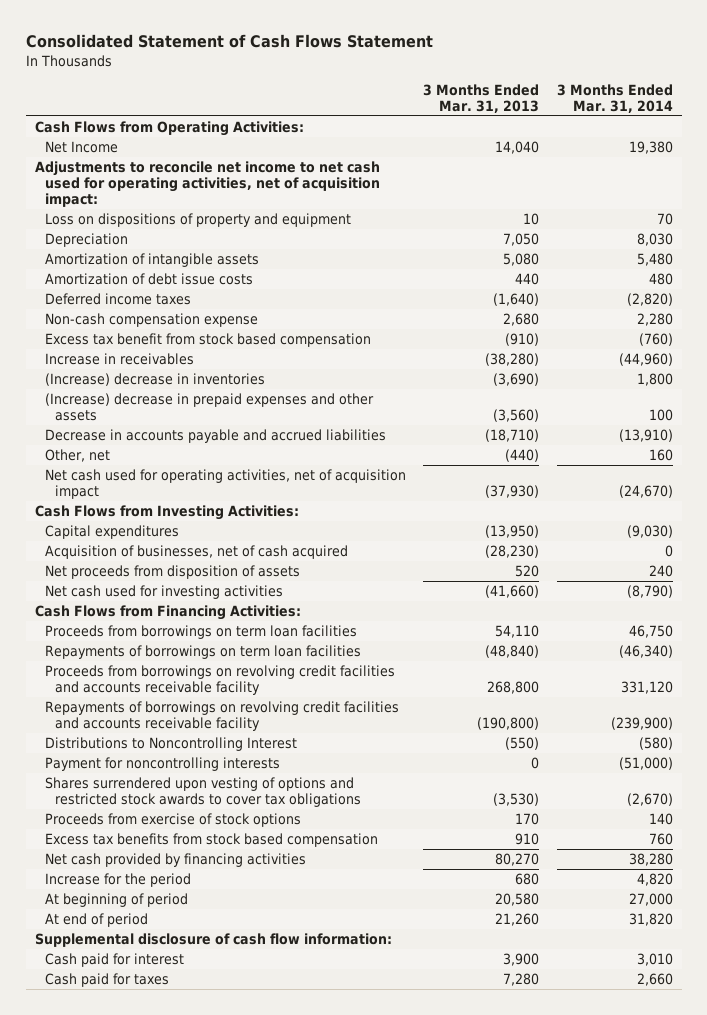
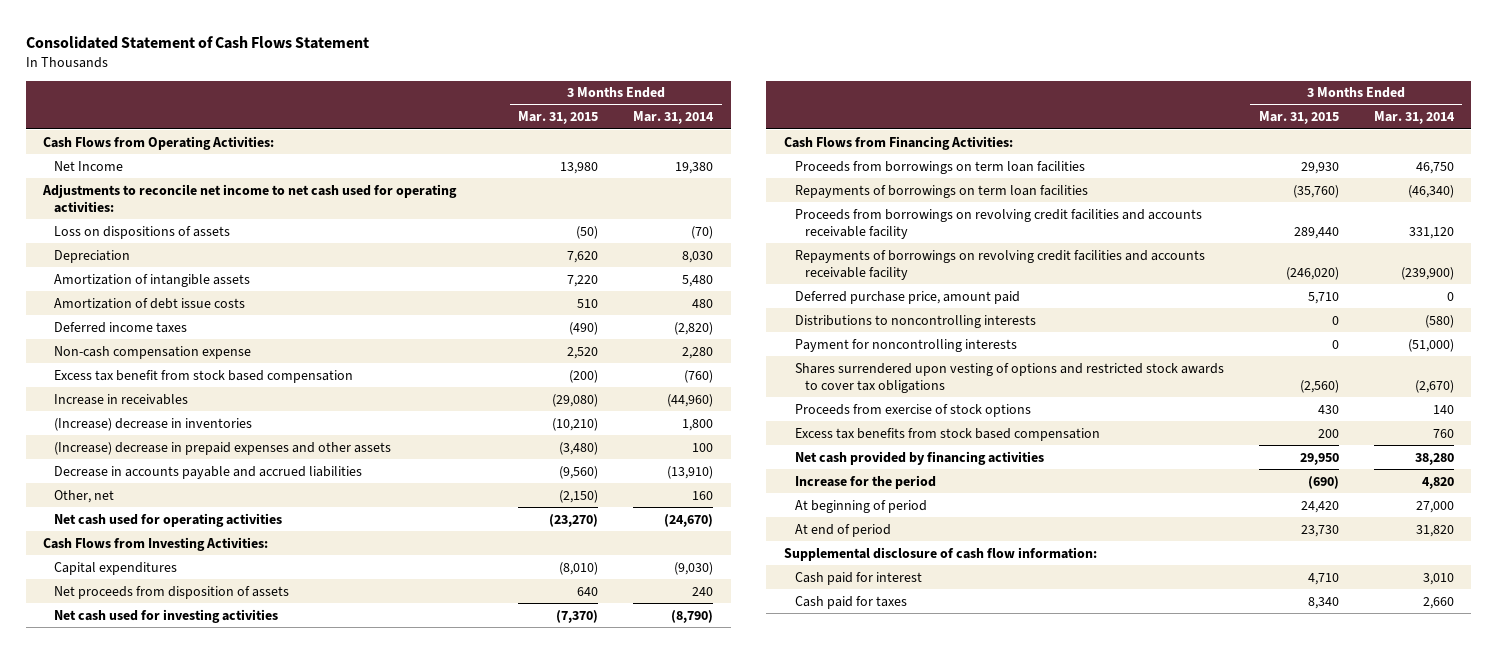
- | 3 Months Ended Mar. 31, 2013 | 3 Months Ended Mar. 31, 2014
+ | 3 Months Ended Mar. 31, 2015 | 3 Months Ended Mar. 31, 2014
- Adjustments to reconcile net income to net cash used for operating activities, net of acquisition impact:
- Loss on dispositions of property and equipment | 10 | 70
+ Adjustments to reconcile net income to net cash used for operating activities:
+ Loss on dispositions of assets | (50) | (70)
- Net cash used for operating activities, net of acquisition impact | (37,930) | (24,670)
+ Net cash used for operating activities | (23,270) | (24,670)
- Acquisition of businesses, net of cash acquired | (28,230) | 0
- Distributions to Noncontrolling Interest | (550) | (580)
+ Deferred purchase price, amount paid | 5,710 | 0
+ Distributions to noncontrolling interests | 0 | (580)

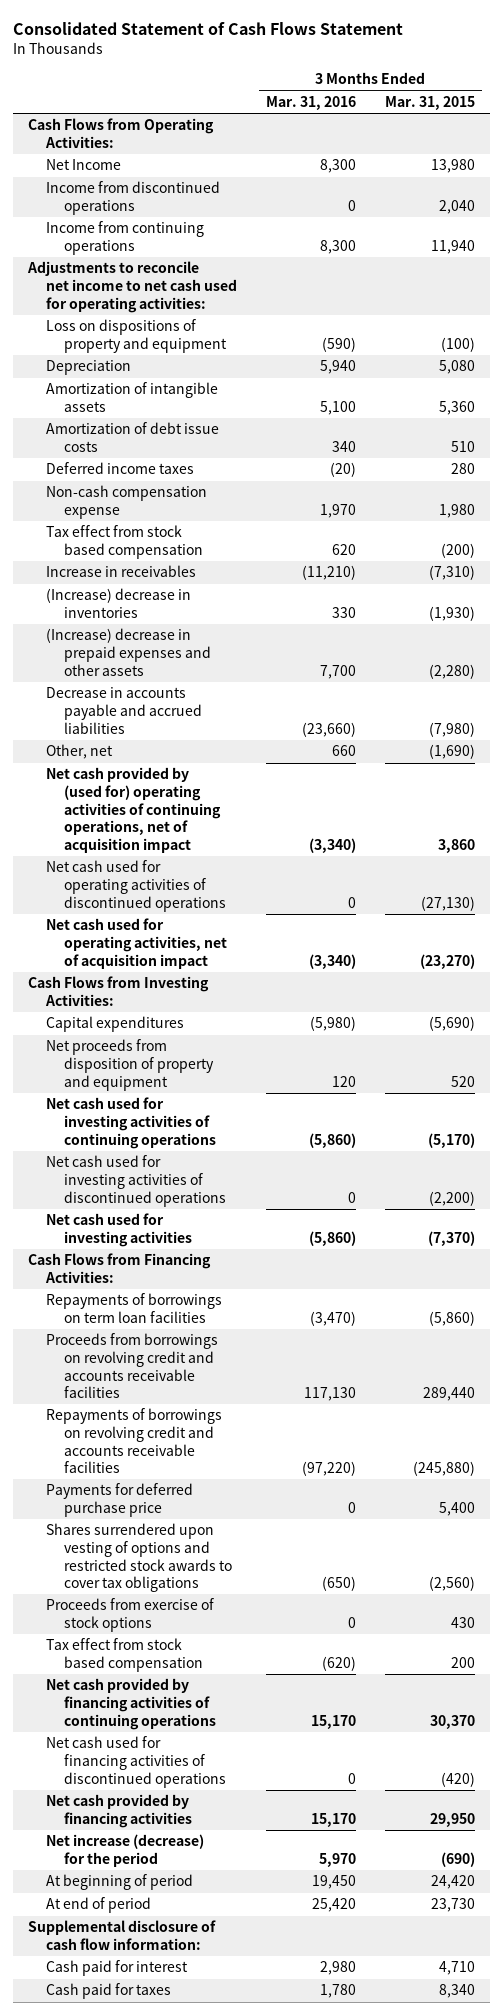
- | 3 Months Ended Mar. 31, 2015 | 3 Months Ended Mar. 31, 2014
+ | 3 Months Ended Mar. 31, 2016 | 3 Months Ended Mar. 31, 2015
+ Income from discontinued operations | 0 | 2,040
+ Income from continuing operations | 8,300 | 11,940
- Loss on dispositions of assets | (50) | (70)
- Depreciation | 7,620 | 8,030
- Amortization of intangible assets | 7,220 | 5,480
+ Loss on dispositions of property and equipment | (590) | (100)
+ Depreciation | 5,940 | 5,080
+ Amortization of intangible assets | 5,100 | 5,360
- Deferred income taxes | (490) | (2,820)
- Non-cash compensation expense | 2,520 | 2,280
- Excess tax benefit from stock based compensation | (200) | (760)
- Increase in receivables | (29,080) | (44,960)
- (Increase) decrease in inventories | (10,210) | 1,800
- (Increase) decrease in prepaid expenses and other assets | (3,480) | 100
- Decrease in accounts payable and accrued liabilities | (9,560) | (13,910)
- Other, net | (2,150) | 160
- Net cash used for operating activities | (23,270) | (24,670)
+ Deferred income taxes | (20) | 280
+ Non-cash compensation expense | 1,970 | 1,980
+ Tax effect from stock based compensation | 620 | (200)
+ Increase in receivables | (11,210) | (7,310)
+ (Increase) decrease in inventories | 330 | (1,930)
+ (Increase) decrease in prepaid expenses and other assets | 7,700 | (2,280)
+ Decrease in accounts payable and accrued liabilities | (23,660) | (7,980)
+ Other, net | 660 | (1,690)
+ Net cash provided by (used for) operating activities of continuing operations, net of acquisition impact | (3,340) | 3,860
+ Net cash used for operating activities of discontinued operations | 0 | (27,130)
+ Net cash used for operating activities, net of acquisition impact | (3,340) | (23,270)
- Capital expenditures | (8,010) | (9,030)
- Net proceeds from disposition of assets | 640 | 240
+ Capital expenditures | (5,980) | (5,690)
+ Net proceeds from disposition of property and equipment | 120 | 520
+ Net cash used for investing activities of continuing operations | (5,860) | (5,170)
+ Net cash used for investing activities of discontinued operations | 0 | (2,200)
- Proceeds from borrowings on term loan facilities | 29,930 | 46,750
- Repayments of borrowings on term loan facilities | (35,760) | (46,340)
- Proceeds from borrowings on revolving credit facilities and accounts receivable facility | 289,440 | 331,120
- Repayments of borrowings on revolving credit facilities and accounts receivable facility | (246,020) | (239,900)
- Deferred purchase price, amount paid | 5,710 | 0
- Distributions to noncontrolling interests | 0 | (580)
- Payment for noncontrolling interests | 0 | (51,000)
+ Repayments of borrowings on term loan facilities | (3,470) | (5,860)
+ Proceeds from borrowings on revolving credit and accounts receivable facilities | 117,130 | 289,440
+ Repayments of borrowings on revolving credit and accounts receivable facilities | (97,220) | (245,880)
+ Payments for deferred purchase price | 0 | 5,400
- Excess tax benefits from stock based compensation | 200 | 760
+ Tax effect from stock based compensation | (620) | 200
+ Net cash provided by financing activities of continuing operations | 15,170 | 30,370
+ Net cash used for financing activities of discontinued operations | 0 | (420)
- Increase for the period | (690) | 4,820
+ Net increase (decrease) for the period | 5,970 | (690)

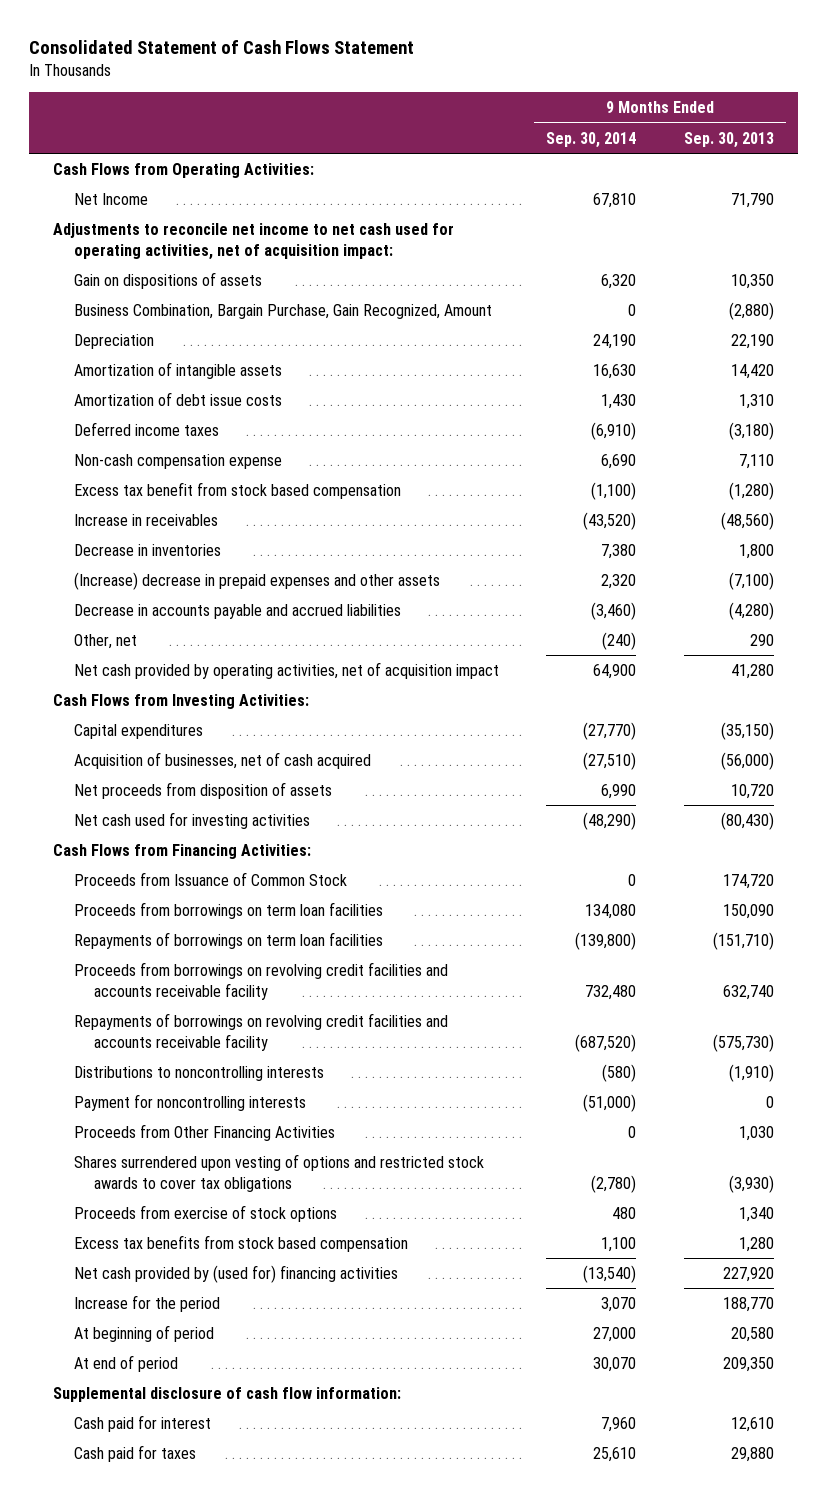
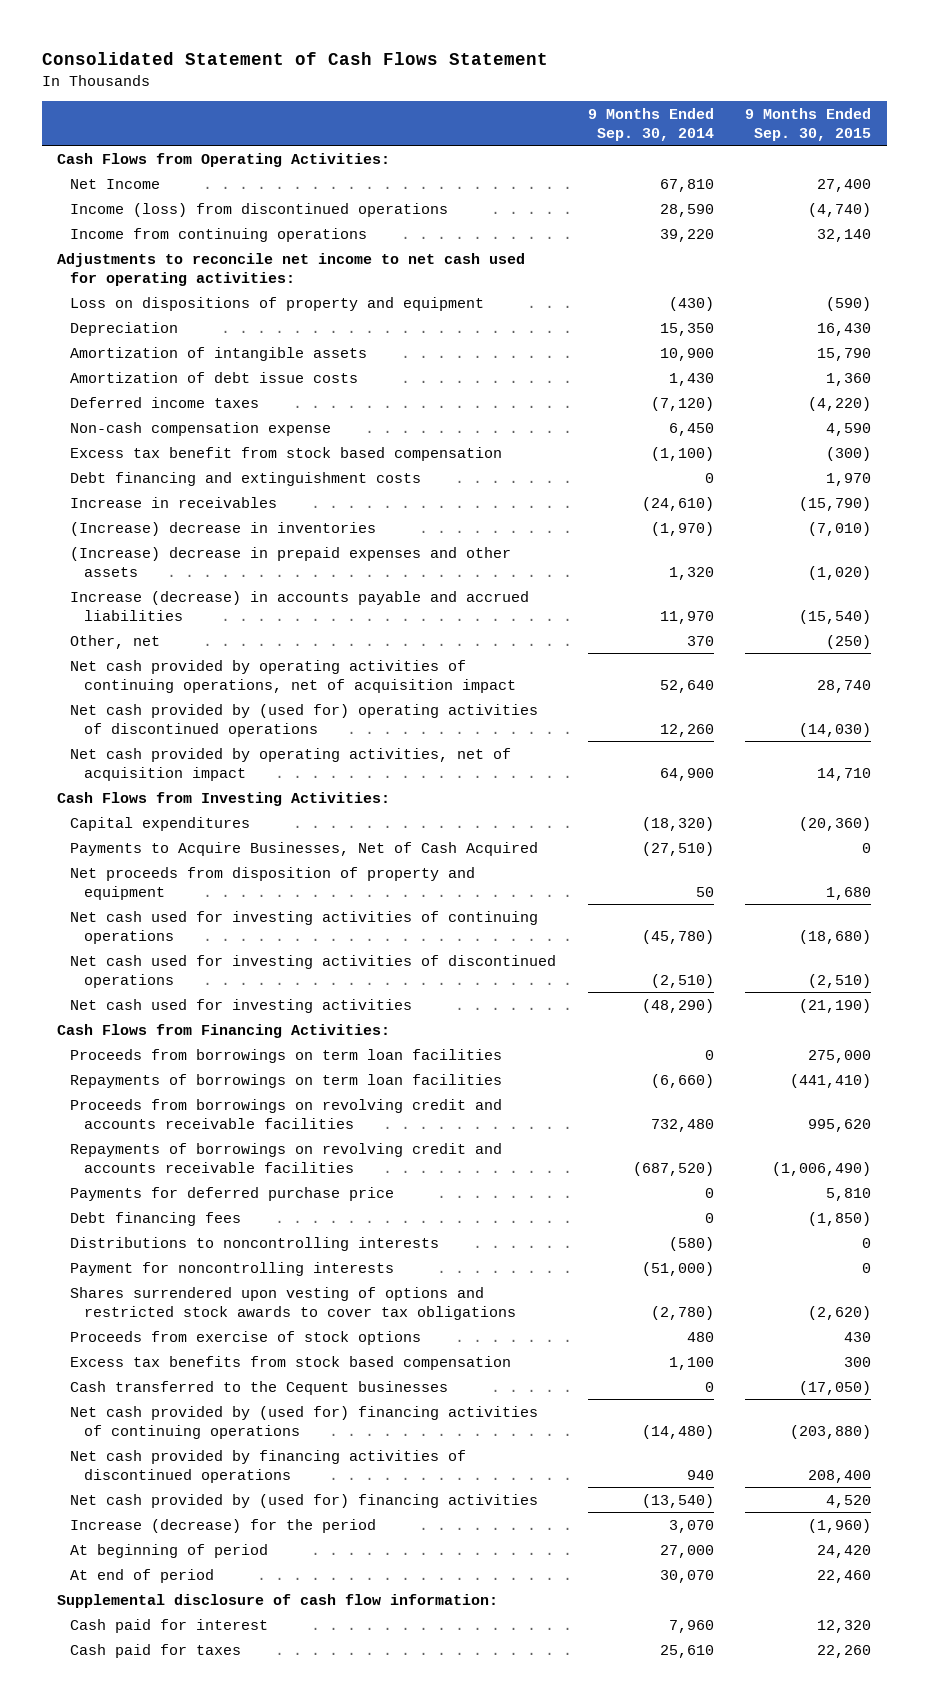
- | 9 Months Ended Sep. 30, 2014 | 9 Months Ended Sep. 30, 2013
+ | 9 Months Ended Sep. 30, 2014 | 9 Months Ended Sep. 30, 2015
- Adjustments to reconcile net income to net cash used for operating activities, net of acquisition impact:
- Gain on dispositions of assets | 6,320 | 10,350
- Business Combination, Bargain Purchase, Gain Recognized, Amount | 0 | (2,880)
- Depreciation | 24,190 | 22,190
- Amortization of intangible assets | 16,630 | 14,420
+ Income (loss) from discontinued operations | 28,590 | (4,740)
+ Income from continuing operations | 39,220 | 32,140
+ Adjustments to reconcile net income to net cash used for operating activities:
+ Loss on dispositions of property and equipment | (430) | (590)
+ Depreciation | 15,350 | 16,430
+ Amortization of intangible assets | 10,900 | 15,790
- Deferred income taxes | (6,910) | (3,180)
- Non-cash compensation expense | 6,690 | 7,110
+ Deferred income taxes | (7,120) | (4,220)
+ Non-cash compensation expense | 6,450 | 4,590
- Increase in receivables | (43,520) | (48,560)
- Decrease in inventories | 7,380 | 1,800
- (Increase) decrease in prepaid expenses and other assets | 2,320 | (7,100)
- Decrease in accounts payable and accrued liabilities | (3,460) | (4,280)
- Other, net | (240) | 290
+ Debt financing and extinguishment costs | 0 | 1,970
+ Increase in receivables | (24,610) | (15,790)
+ (Increase) decrease in inventories | (1,970) | (7,010)
+ (Increase) decrease in prepaid expenses and other assets | 1,320 | (1,020)
+ Increase (decrease) in accounts payable and accrued liabilities | 11,970 | (15,540)
+ Other, net | 370 | (250)
+ Net cash provided by operating activities of continuing operations, net of acquisition impact | 52,640 | 28,740
+ Net cash provided by (used for) operating activities of discontinued operations | 12,260 | (14,030)
- Capital expenditures | (27,770) | (35,150)
- Acquisition of businesses, net of cash acquired | (27,510) | (56,000)
- Net proceeds from disposition of assets | 6,990 | 10,720
+ Capital expenditures | (18,320) | (20,360)
+ Payments to Acquire Businesses, Net of Cash Acquired | (27,510) | 0
+ Net proceeds from disposition of property and equipment | 50 | 1,680
+ Net cash used for investing activities of continuing operations | (45,780) | (18,680)
+ Net cash used for investing activities of discontinued operations | (2,510) | (2,510)
- Proceeds from Issuance of Common Stock | 0 | 174,720
- Proceeds from borrowings on term loan facilities | 134,080 | 150,090
- Repayments of borrowings on term loan facilities | (139,800) | (151,710)
- Proceeds from borrowings on revolving credit facilities and accounts receivable facility | 732,480 | 632,740
- Repayments of borrowings on revolving credit facilities and accounts receivable facility | (687,520) | (575,730)
+ Proceeds from borrowings on term loan facilities | 0 | 275,000
+ Repayments of borrowings on term loan facilities | (6,660) | (441,410)
+ Proceeds from borrowings on revolving credit and accounts receivable facilities | 732,480 | 995,620
+ Repayments of borrowings on revolving credit and accounts receivable facilities | (687,520) | (1,006,490)
+ Payments for deferred purchase price | 0 | 5,810
+ Debt financing fees | 0 | (1,850)
- Proceeds from Other Financing Activities | 0 | 1,030
+ Cash transferred to the Cequent businesses | 0 | (17,050)
+ Net cash provided by (used for) financing activities of continuing operations | (14,480) | (203,880)
+ Net cash provided by financing activities of discontinued operations | 940 | 208,400
- Increase for the period | 3,070 | 188,770
+ Increase (decrease) for the period | 3,070 | (1,960)

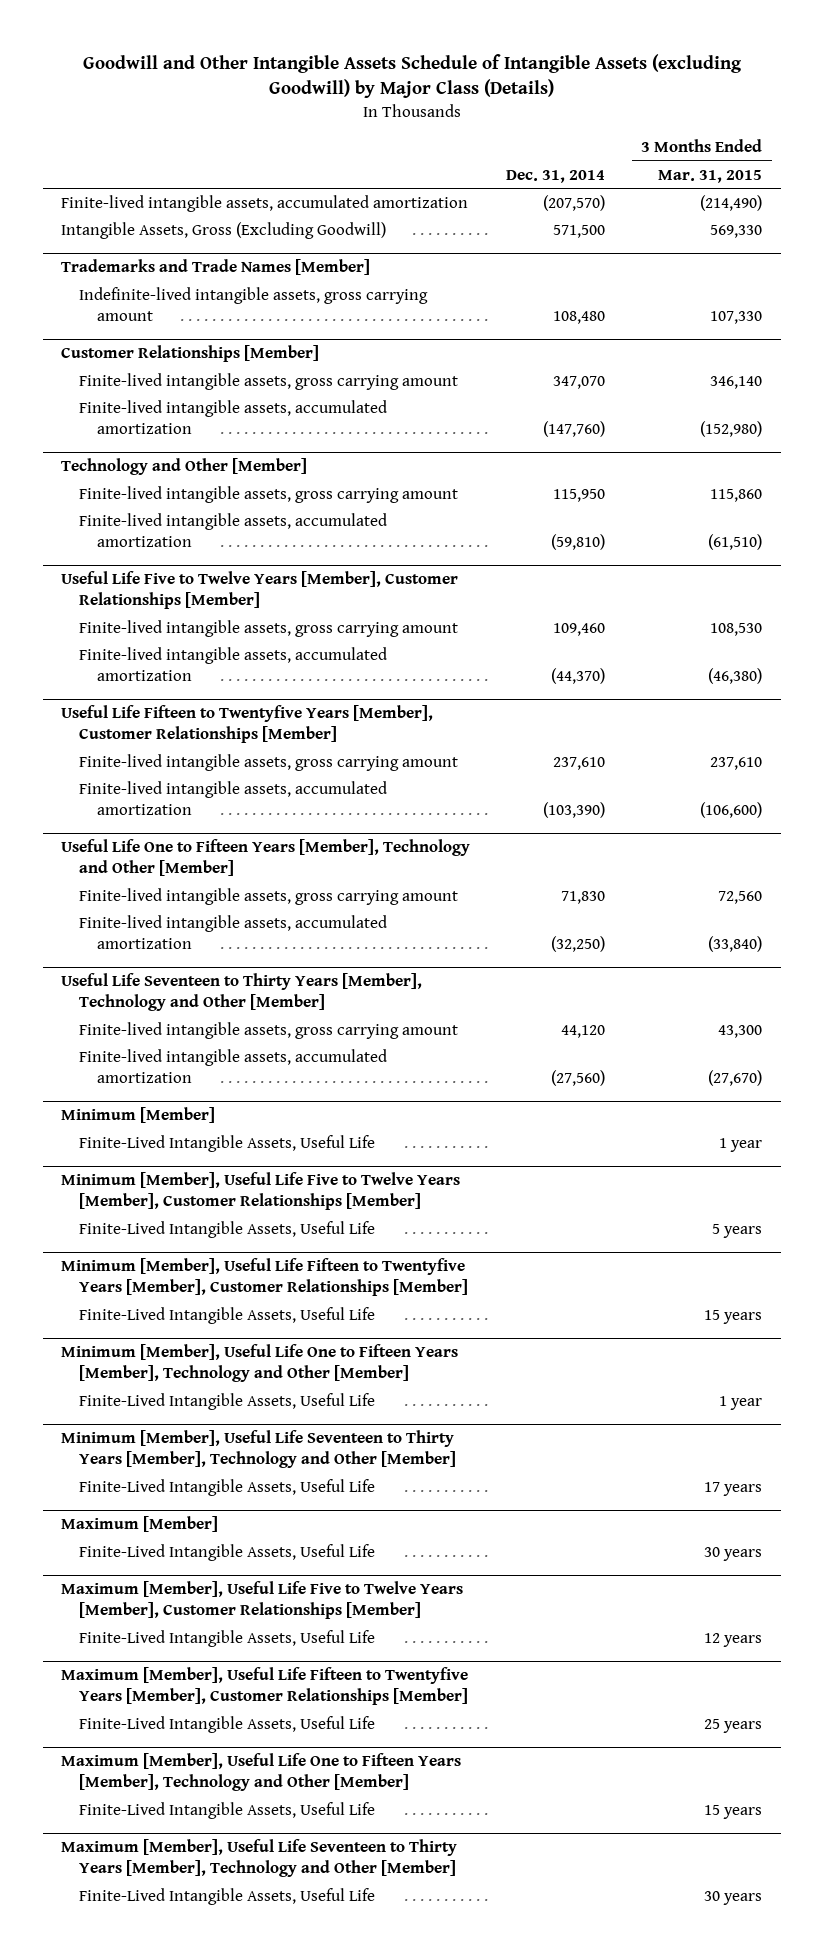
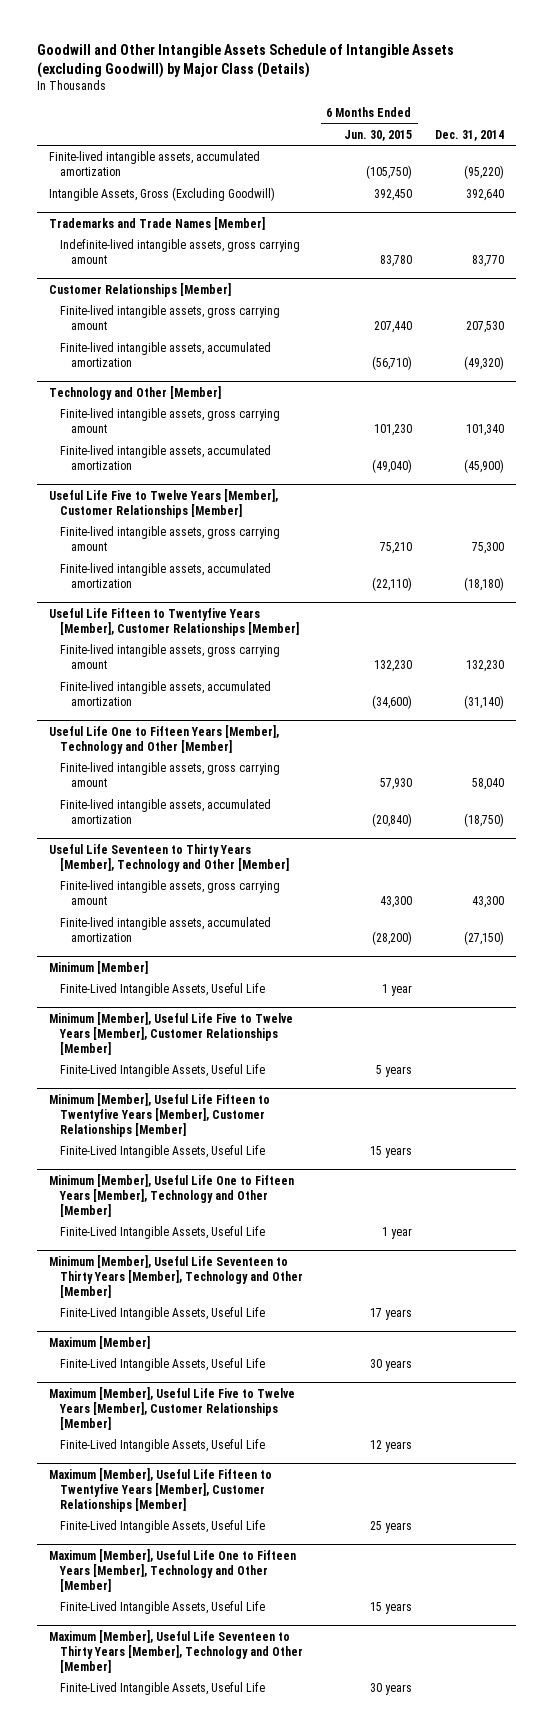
- | Dec. 31, 2014 | 3 Months Ended Mar. 31, 2015
+ | 6 Months Ended Jun. 30, 2015 | Dec. 31, 2014
- Finite-lived intangible assets, accumulated amortization | (207,570) | (214,490)
- Intangible Assets, Gross (Excluding Goodwill) | 571,500 | 569,330
+ Finite-lived intangible assets, accumulated amortization | (105,750) | (95,220)
+ Intangible Assets, Gross (Excluding Goodwill) | 392,450 | 392,640
@ Trademarks and Trade Names [Member]
- Indefinite-lived intangible assets, gross carrying amount | 108,480 | 107,330
+ Indefinite-lived intangible assets, gross carrying amount | 83,780 | 83,770
@ Customer Relationships [Member]
- Finite-lived intangible assets, gross carrying amount | 347,070 | 346,140
- Finite-lived intangible assets, accumulated amortization | (147,760) | (152,980)
+ Finite-lived intangible assets, gross carrying amount | 207,440 | 207,530
+ Finite-lived intangible assets, accumulated amortization | (56,710) | (49,320)
@ Technology and Other [Member]
- Finite-lived intangible assets, gross carrying amount | 115,950 | 115,860
- Finite-lived intangible assets, accumulated amortization | (59,810) | (61,510)
+ Finite-lived intangible assets, gross carrying amount | 101,230 | 101,340
+ Finite-lived intangible assets, accumulated amortization | (49,040) | (45,900)
@ Useful Life Five to Twelve Years [Member], Customer Relationships [Member]
- Finite-lived intangible assets, gross carrying amount | 109,460 | 108,530
- Finite-lived intangible assets, accumulated amortization | (44,370) | (46,380)
+ Finite-lived intangible assets, gross carrying amount | 75,210 | 75,300
+ Finite-lived intangible assets, accumulated amortization | (22,110) | (18,180)
@ Useful Life Fifteen to Twentyfive Years [Member], Customer Relationships [Member]
- Finite-lived intangible assets, gross carrying amount | 237,610 | 237,610
- Finite-lived intangible assets, accumulated amortization | (103,390) | (106,600)
+ Finite-lived intangible assets, gross carrying amount | 132,230 | 132,230
+ Finite-lived intangible assets, accumulated amortization | (34,600) | (31,140)
@ Useful Life One to Fifteen Years [Member], Technology and Other [Member]
- Finite-lived intangible assets, gross carrying amount | 71,830 | 72,560
- Finite-lived intangible assets, accumulated amortization | (32,250) | (33,840)
+ Finite-lived intangible assets, gross carrying amount | 57,930 | 58,040
+ Finite-lived intangible assets, accumulated amortization | (20,840) | (18,750)
@ Useful Life Seventeen to Thirty Years [Member], Technology and Other [Member]
- Finite-lived intangible assets, gross carrying amount | 44,120 | 43,300
- Finite-lived intangible assets, accumulated amortization | (27,560) | (27,670)
+ Finite-lived intangible assets, gross carrying amount | 43,300 | 43,300
+ Finite-lived intangible assets, accumulated amortization | (28,200) | (27,150)

